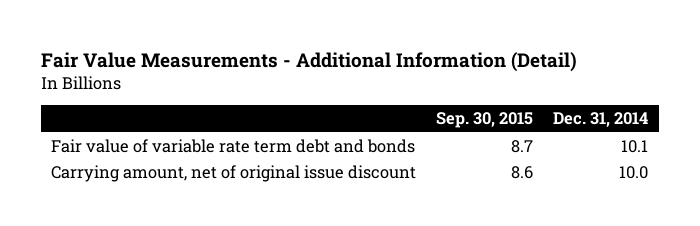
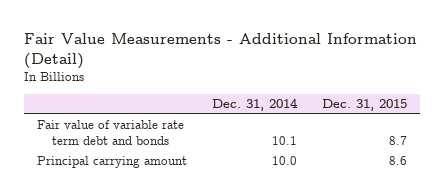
- | Sep. 30, 2015 | Dec. 31, 2014
+ | Dec. 31, 2014 | Dec. 31, 2015
- Carrying amount, net of original issue discount | 8.6 | 10.0
+ Principal carrying amount | 10.0 | 8.6

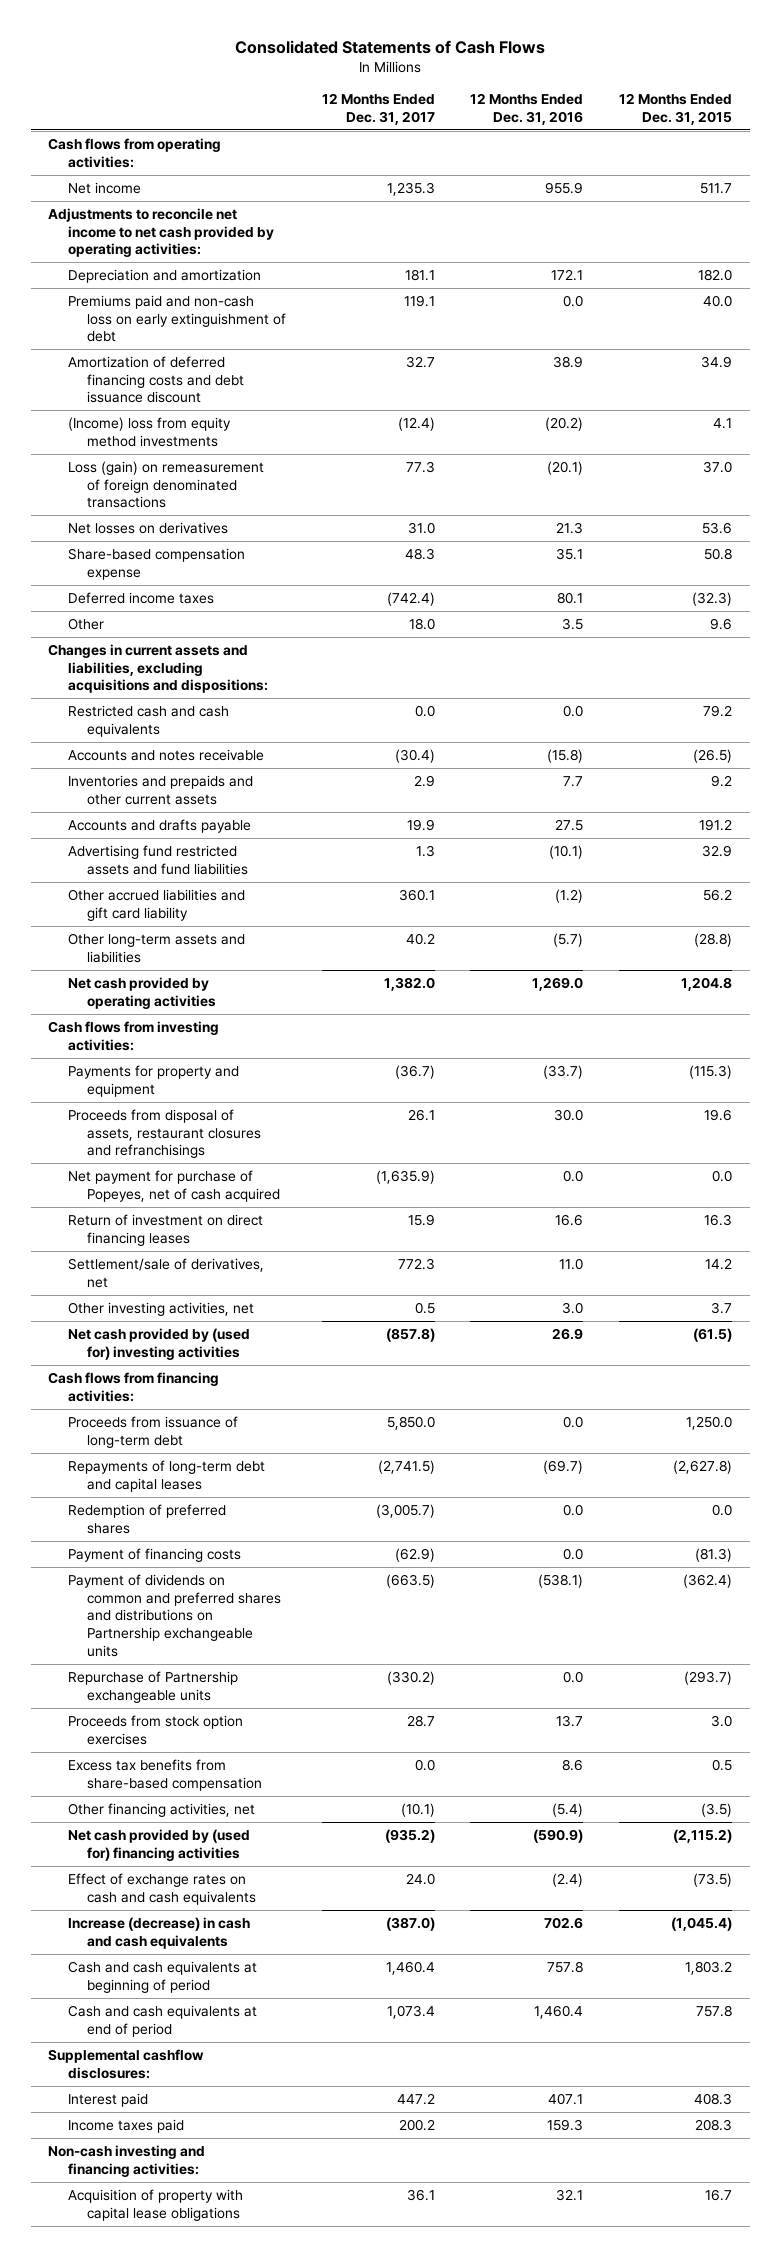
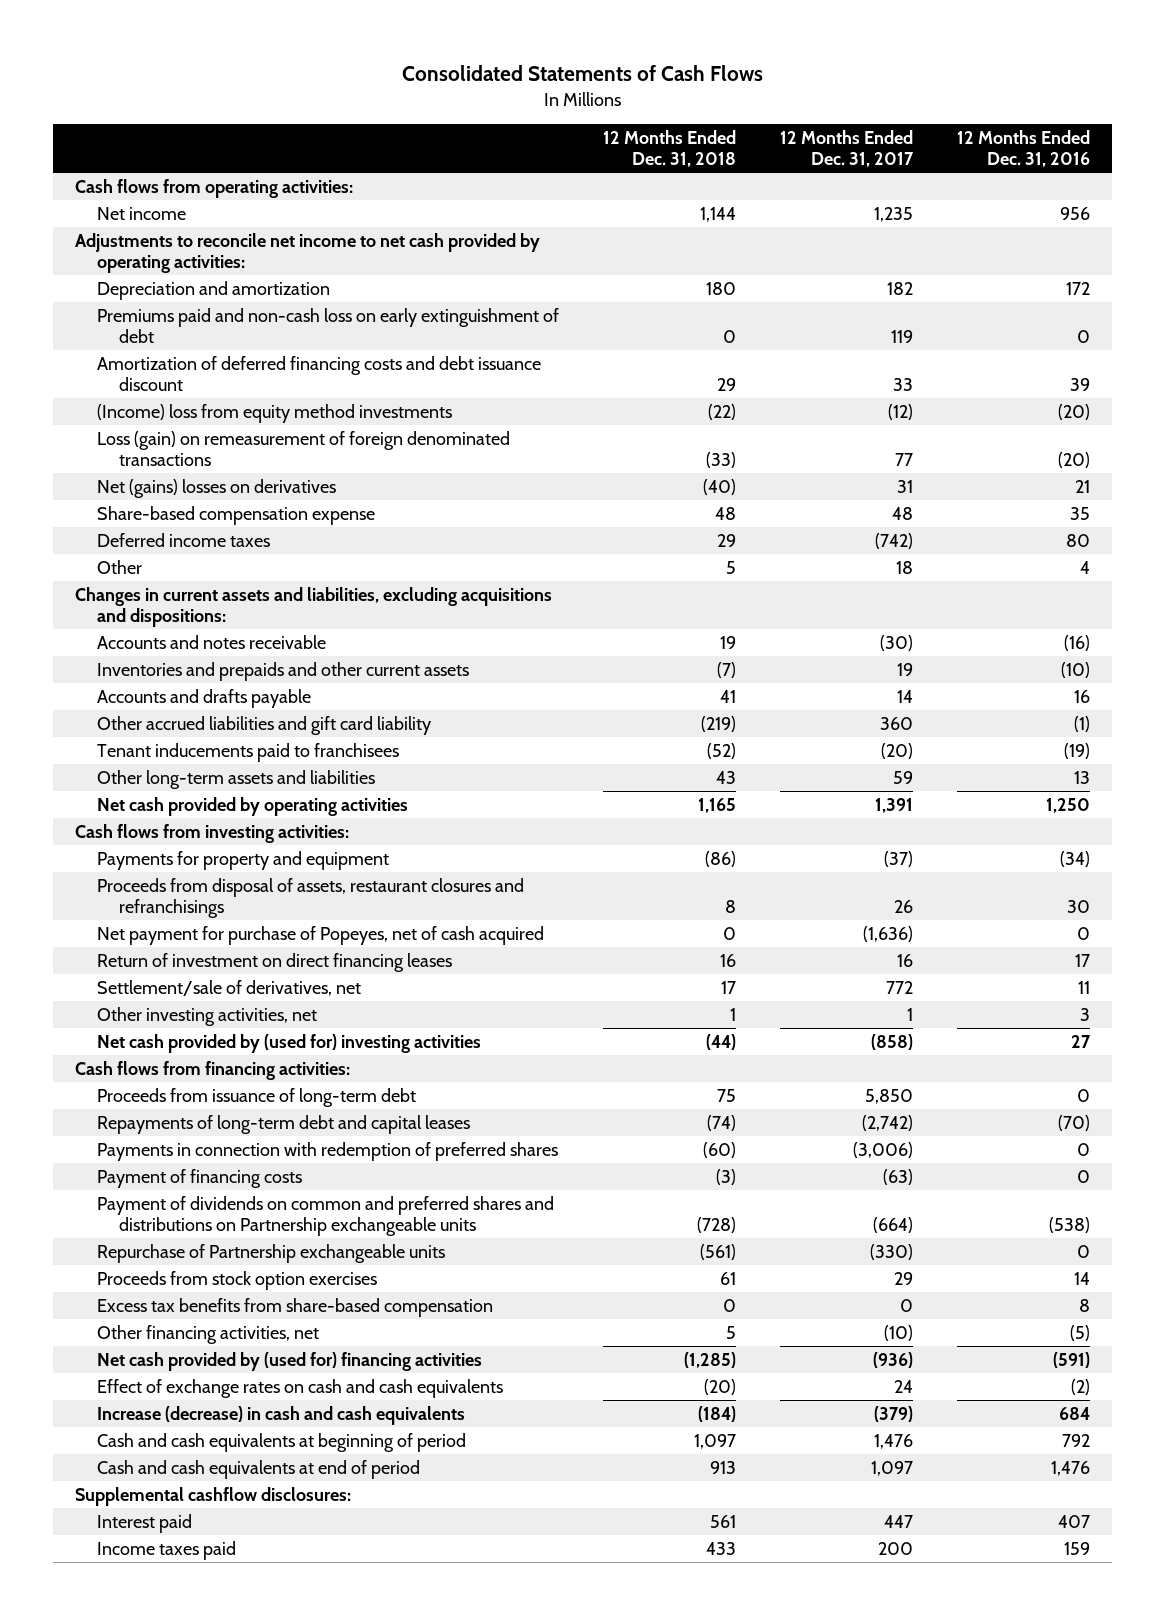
- | 12 Months Ended Dec. 31, 2017 | 12 Months Ended Dec. 31, 2016 | 12 Months Ended Dec. 31, 2015
+ | 12 Months Ended Dec. 31, 2018 | 12 Months Ended Dec. 31, 2017 | 12 Months Ended Dec. 31, 2016
- Net income | 1,235.3 | 955.9 | 511.7
+ Net income | 1,144 | 1,235 | 956
- Depreciation and amortization | 181.1 | 172.1 | 182.0
- Premiums paid and non-cash loss on early extinguishment of debt | 119.1 | 0.0 | 40.0
- Amortization of deferred financing costs and debt issuance discount | 32.7 | 38.9 | 34.9
- (Income) loss from equity method investments | (12.4) | (20.2) | 4.1
- Loss (gain) on remeasurement of foreign denominated transactions | 77.3 | (20.1) | 37.0
- Net losses on derivatives | 31.0 | 21.3 | 53.6
- Share-based compensation expense | 48.3 | 35.1 | 50.8
- Deferred income taxes | (742.4) | 80.1 | (32.3)
- Other | 18.0 | 3.5 | 9.6
+ Depreciation and amortization | 180 | 182 | 172
+ Premiums paid and non-cash loss on early extinguishment of debt | 0 | 119 | 0
+ Amortization of deferred financing costs and debt issuance discount | 29 | 33 | 39
+ (Income) loss from equity method investments | (22) | (12) | (20)
+ Loss (gain) on remeasurement of foreign denominated transactions | (33) | 77 | (20)
+ Net (gains) losses on derivatives | (40) | 31 | 21
+ Share-based compensation expense | 48 | 48 | 35
+ Deferred income taxes | 29 | (742) | 80
+ Other | 5 | 18 | 4
- Restricted cash and cash equivalents | 0.0 | 0.0 | 79.2
- Accounts and notes receivable | (30.4) | (15.8) | (26.5)
- Inventories and prepaids and other current assets | 2.9 | 7.7 | 9.2
- Accounts and drafts payable | 19.9 | 27.5 | 191.2
- Advertising fund restricted assets and fund liabilities | 1.3 | (10.1) | 32.9
- Other accrued liabilities and gift card liability | 360.1 | (1.2) | 56.2
- Other long-term assets and liabilities | 40.2 | (5.7) | (28.8)
- Net cash provided by operating activities | 1,382.0 | 1,269.0 | 1,204.8
+ Accounts and notes receivable | 19 | (30) | (16)
+ Inventories and prepaids and other current assets | (7) | 19 | (10)
+ Accounts and drafts payable | 41 | 14 | 16
+ Other accrued liabilities and gift card liability | (219) | 360 | (1)
+ Tenant inducements paid to franchisees | (52) | (20) | (19)
+ Other long-term assets and liabilities | 43 | 59 | 13
+ Net cash provided by operating activities | 1,165 | 1,391 | 1,250
- Payments for property and equipment | (36.7) | (33.7) | (115.3)
- Proceeds from disposal of assets, restaurant closures and refranchisings | 26.1 | 30.0 | 19.6
- Net payment for purchase of Popeyes, net of cash acquired | (1,635.9) | 0.0 | 0.0
- Return of investment on direct financing leases | 15.9 | 16.6 | 16.3
- Settlement/sale of derivatives, net | 772.3 | 11.0 | 14.2
- Other investing activities, net | 0.5 | 3.0 | 3.7
- Net cash provided by (used for) investing activities | (857.8) | 26.9 | (61.5)
+ Payments for property and equipment | (86) | (37) | (34)
+ Proceeds from disposal of assets, restaurant closures and refranchisings | 8 | 26 | 30
+ Net payment for purchase of Popeyes, net of cash acquired | 0 | (1,636) | 0
+ Return of investment on direct financing leases | 16 | 16 | 17
+ Settlement/sale of derivatives, net | 17 | 772 | 11
+ Other investing activities, net | 1 | 1 | 3
+ Net cash provided by (used for) investing activities | (44) | (858) | 27
- Proceeds from issuance of long-term debt | 5,850.0 | 0.0 | 1,250.0
- Repayments of long-term debt and capital leases | (2,741.5) | (69.7) | (2,627.8)
- Redemption of preferred shares | (3,005.7) | 0.0 | 0.0
- Payment of financing costs | (62.9) | 0.0 | (81.3)
- Payment of dividends on common and preferred shares and distributions on Partnership exchangeable units | (663.5) | (538.1) | (362.4)
- Repurchase of Partnership exchangeable units | (330.2) | 0.0 | (293.7)
- Proceeds from stock option exercises | 28.7 | 13.7 | 3.0
- Excess tax benefits from share-based compensation | 0.0 | 8.6 | 0.5
- Other financing activities, net | (10.1) | (5.4) | (3.5)
- Net cash provided by (used for) financing activities | (935.2) | (590.9) | (2,115.2)
- Effect of exchange rates on cash and cash equivalents | 24.0 | (2.4) | (73.5)
- Increase (decrease) in cash and cash equivalents | (387.0) | 702.6 | (1,045.4)
- Cash and cash equivalents at beginning of period | 1,460.4 | 757.8 | 1,803.2
- Cash and cash equivalents at end of period | 1,073.4 | 1,460.4 | 757.8
+ Proceeds from issuance of long-term debt | 75 | 5,850 | 0
+ Repayments of long-term debt and capital leases | (74) | (2,742) | (70)
+ Payments in connection with redemption of preferred shares | (60) | (3,006) | 0
+ Payment of financing costs | (3) | (63) | 0
+ Payment of dividends on common and preferred shares and distributions on Partnership exchangeable units | (728) | (664) | (538)
+ Repurchase of Partnership exchangeable units | (561) | (330) | 0
+ Proceeds from stock option exercises | 61 | 29 | 14
+ Excess tax benefits from share-based compensation | 0 | 0 | 8
+ Other financing activities, net | 5 | (10) | (5)
+ Net cash provided by (used for) financing activities | (1,285) | (936) | (591)
+ Effect of exchange rates on cash and cash equivalents | (20) | 24 | (2)
+ Increase (decrease) in cash and cash equivalents | (184) | (379) | 684
+ Cash and cash equivalents at beginning of period | 1,097 | 1,476 | 792
+ Cash and cash equivalents at end of period | 913 | 1,097 | 1,476
- Interest paid | 447.2 | 407.1 | 408.3
- Income taxes paid | 200.2 | 159.3 | 208.3
- Non-cash investing and financing activities:
- Acquisition of property with capital lease obligations | 36.1 | 32.1 | 16.7
+ Interest paid | 561 | 447 | 407
+ Income taxes paid | 433 | 200 | 159

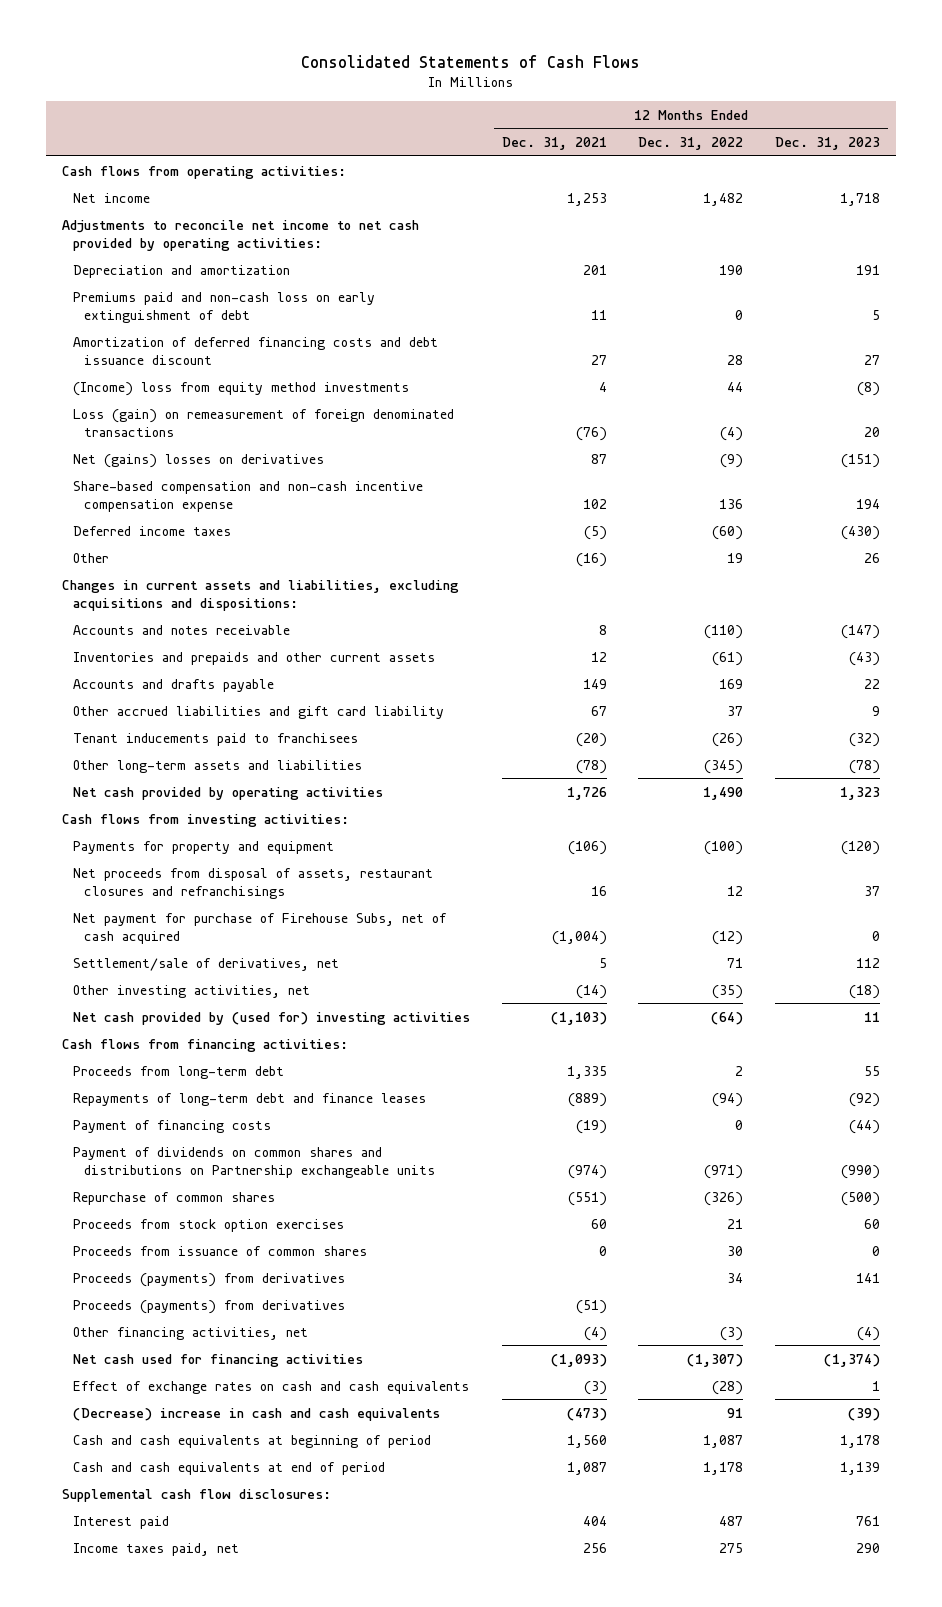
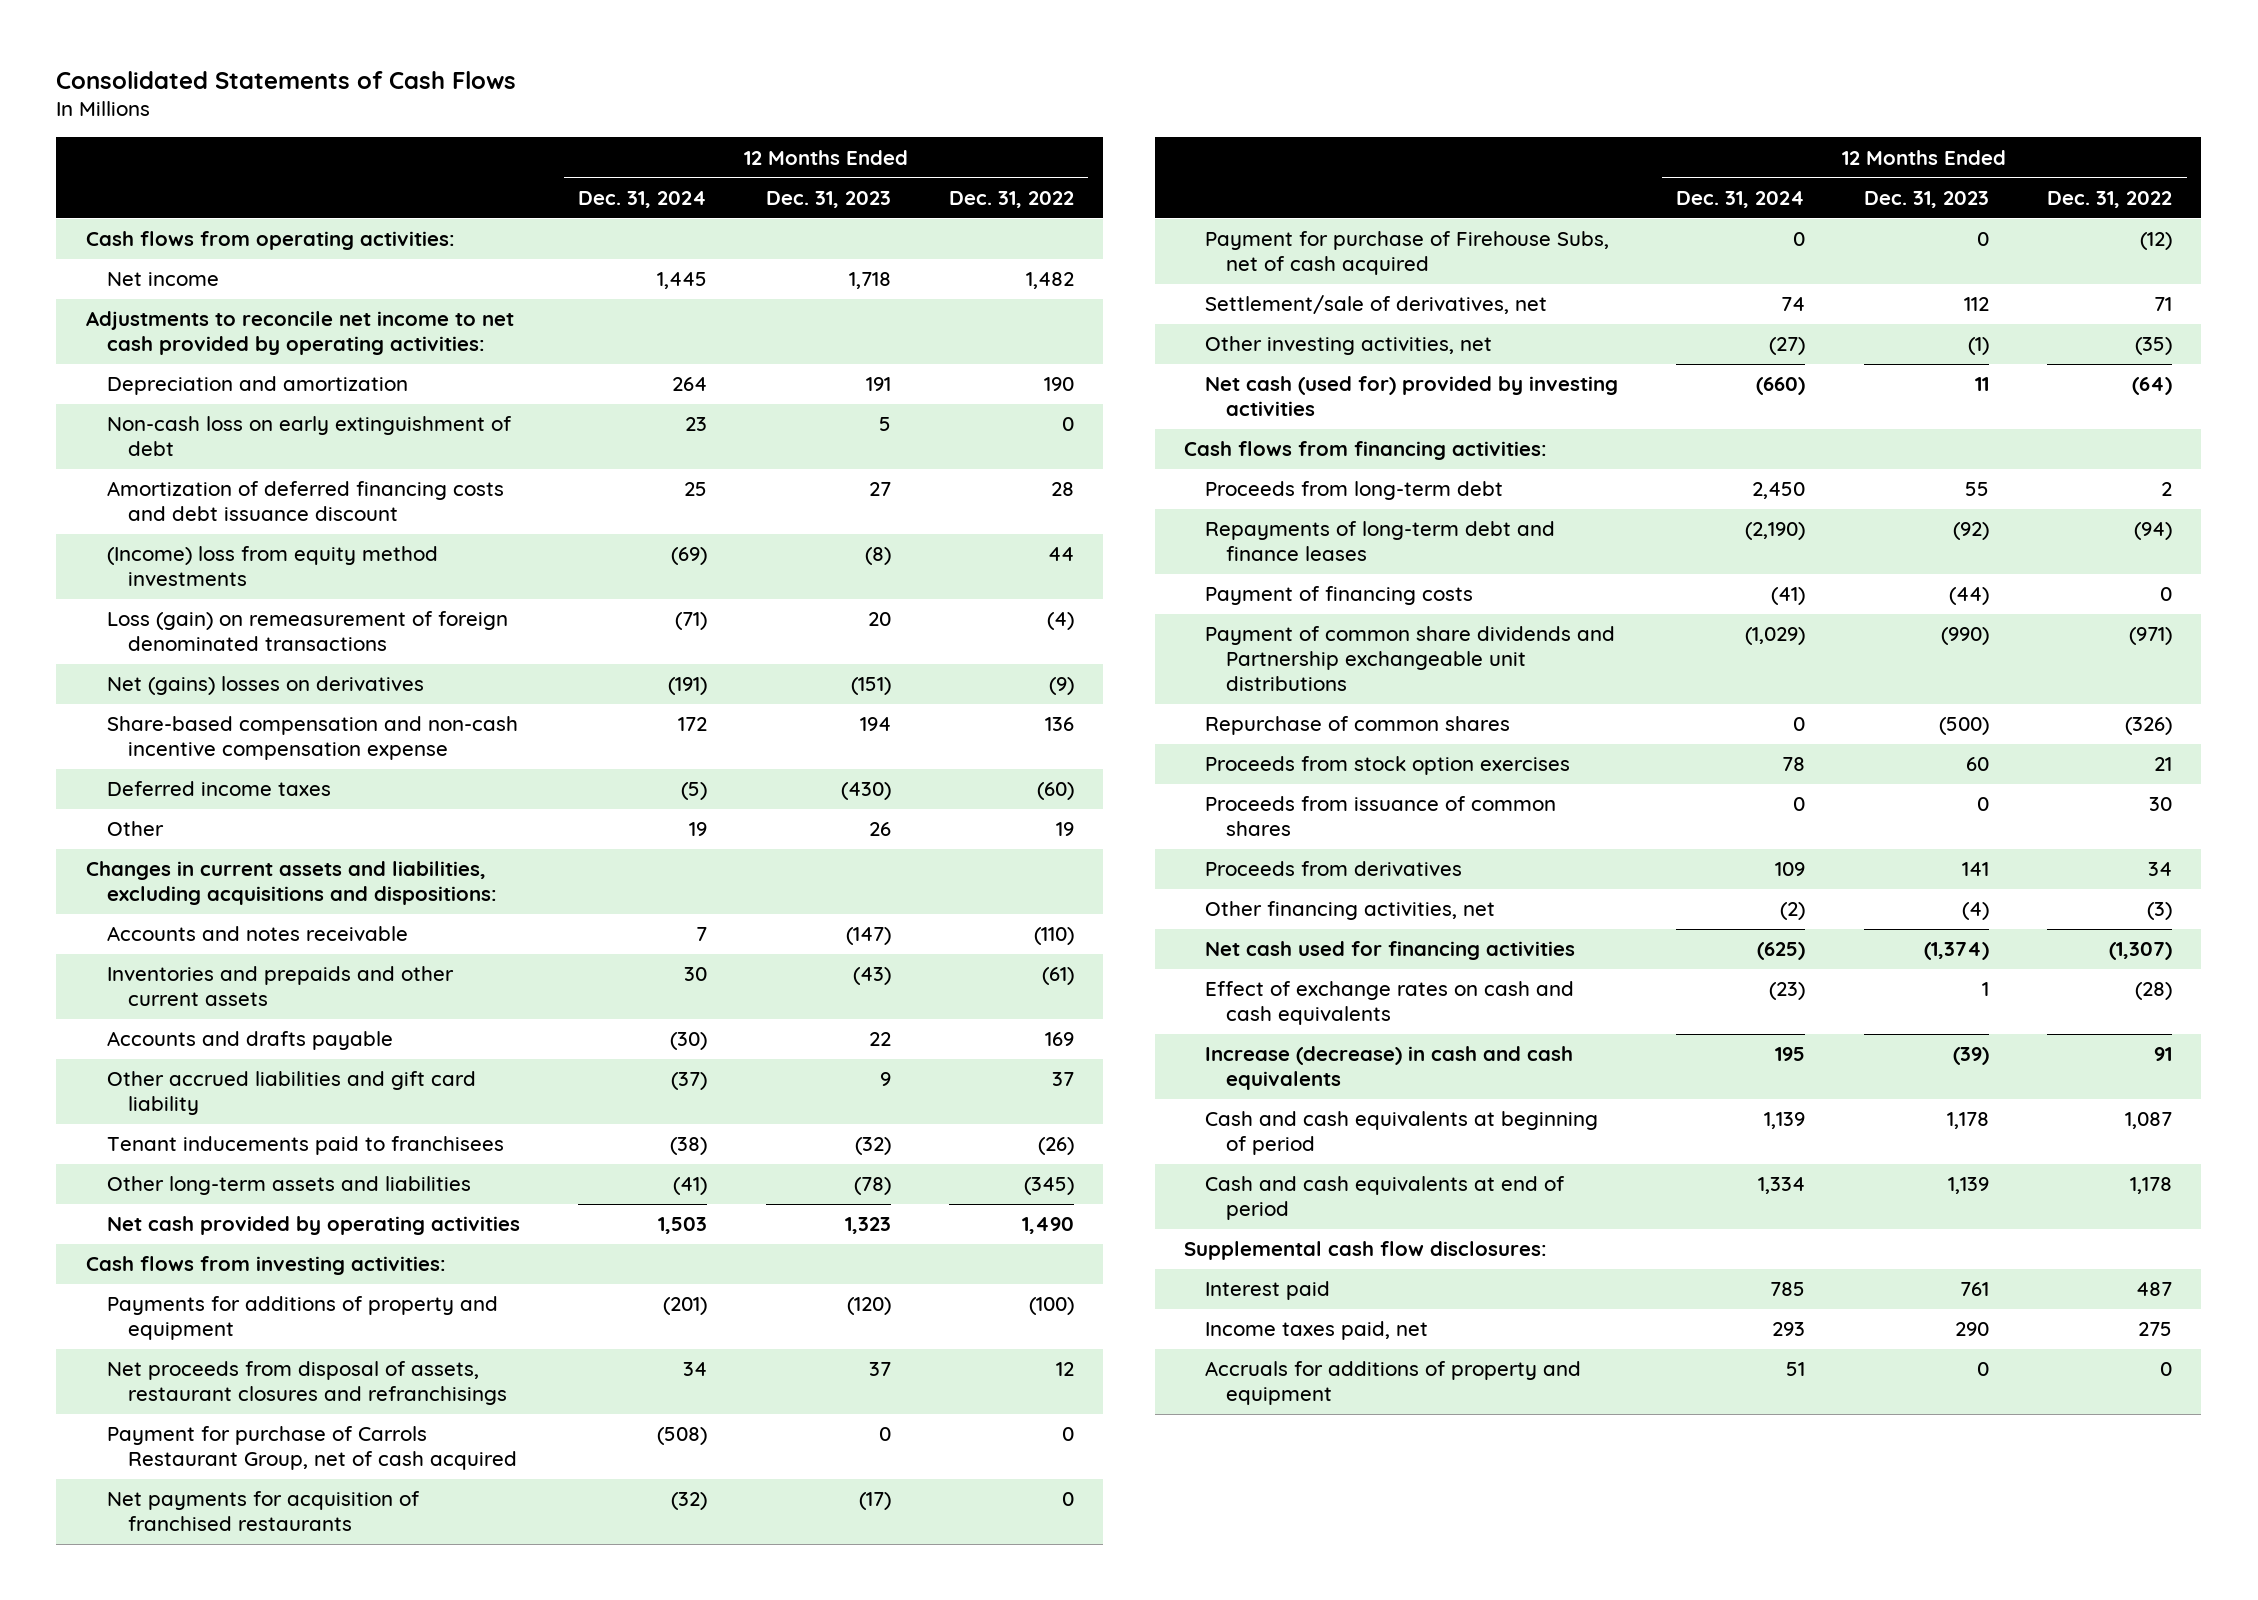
- | 12 Months Ended Dec. 31, 2021 | 12 Months Ended Dec. 31, 2022 | 12 Months Ended Dec. 31, 2023
+ | 12 Months Ended Dec. 31, 2024 | 12 Months Ended Dec. 31, 2023 | 12 Months Ended Dec. 31, 2022
- Premiums paid and non-cash loss on early extinguishment of debt | 11 | 0 | 5
+ Non-cash loss on early extinguishment of debt | 23 | 5 | 0
- Payments for property and equipment | (106) | (100) | (120)
+ Payments for additions of property and equipment | (201) | (120) | (100)
- Net payment for purchase of Firehouse Subs, net of cash acquired | (1,004) | (12) | 0
+ Payment for purchase of Carrols Restaurant Group, net of cash acquired | (508) | 0 | 0
+ Net payments for acquisition of franchised restaurants | (32) | (17) | 0
+ Payment for purchase of Firehouse Subs, net of cash acquired | 0 | 0 | (12)
- Other investing activities, net | (14) | (35) | (18)
- Net cash provided by (used for) investing activities | (1,103) | (64) | 11
+ Other investing activities, net | (27) | (1) | (35)
+ Net cash (used for) provided by investing activities | (660) | 11 | (64)
- Payment of dividends on common shares and distributions on Partnership exchangeable units | (974) | (971) | (990)
+ Payment of common share dividends and Partnership exchangeable unit distributions | (1,029) | (990) | (971)
- Proceeds (payments) from derivatives | | 34 | 141
- Proceeds (payments) from derivatives | (51) | |
+ Proceeds from derivatives | 109 | 141 | 34
- (Decrease) increase in cash and cash equivalents | (473) | 91 | (39)
+ Increase (decrease) in cash and cash equivalents | 195 | (39) | 91
+ Accruals for additions of property and equipment | 51 | 0 | 0

